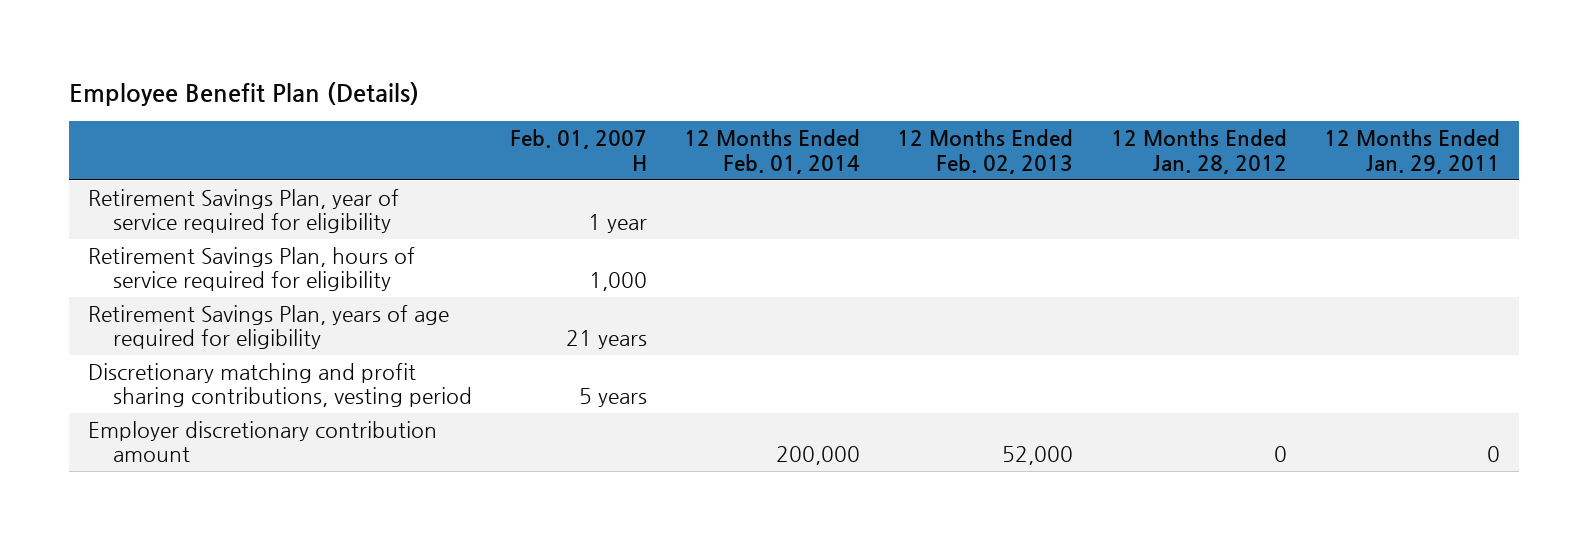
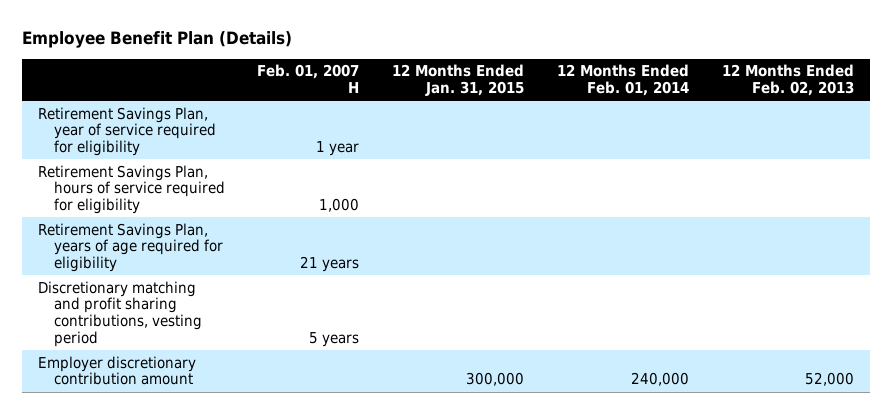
- | Feb. 01, 2007 H | 12 Months Ended Feb. 01, 2014 | 12 Months Ended Feb. 02, 2013 | 12 Months Ended Jan. 28, 2012 | 12 Months Ended Jan. 29, 2011
+ | Feb. 01, 2007 H | 12 Months Ended Jan. 31, 2015 | 12 Months Ended Feb. 01, 2014 | 12 Months Ended Feb. 02, 2013
- Employer discretionary contribution amount | | 200,000 | 52,000 | 0 | 0
+ Employer discretionary contribution amount | | 300,000 | 240,000 | 52,000

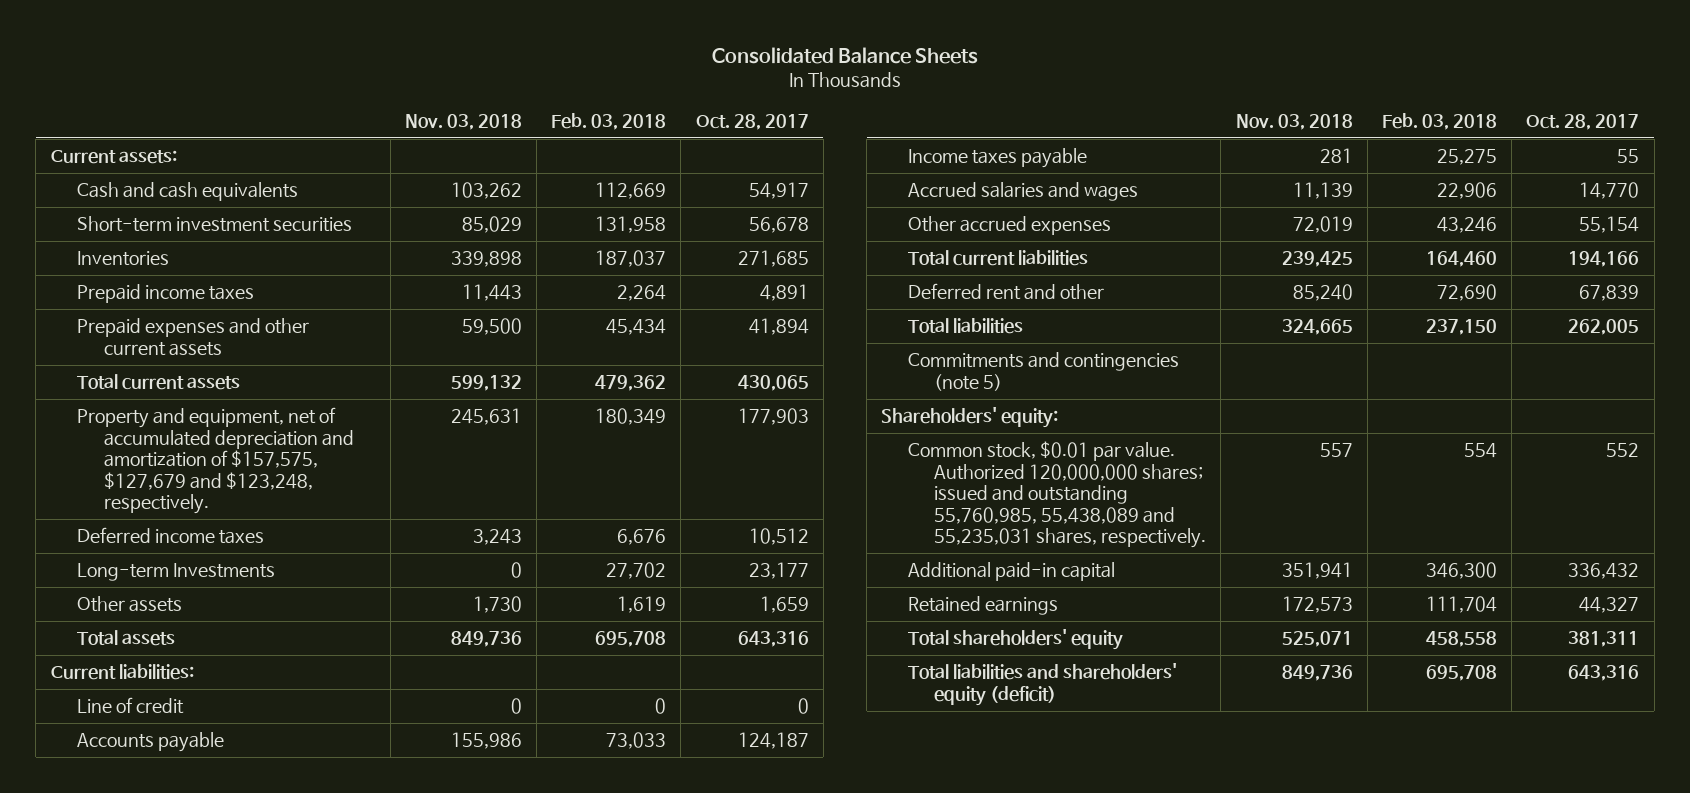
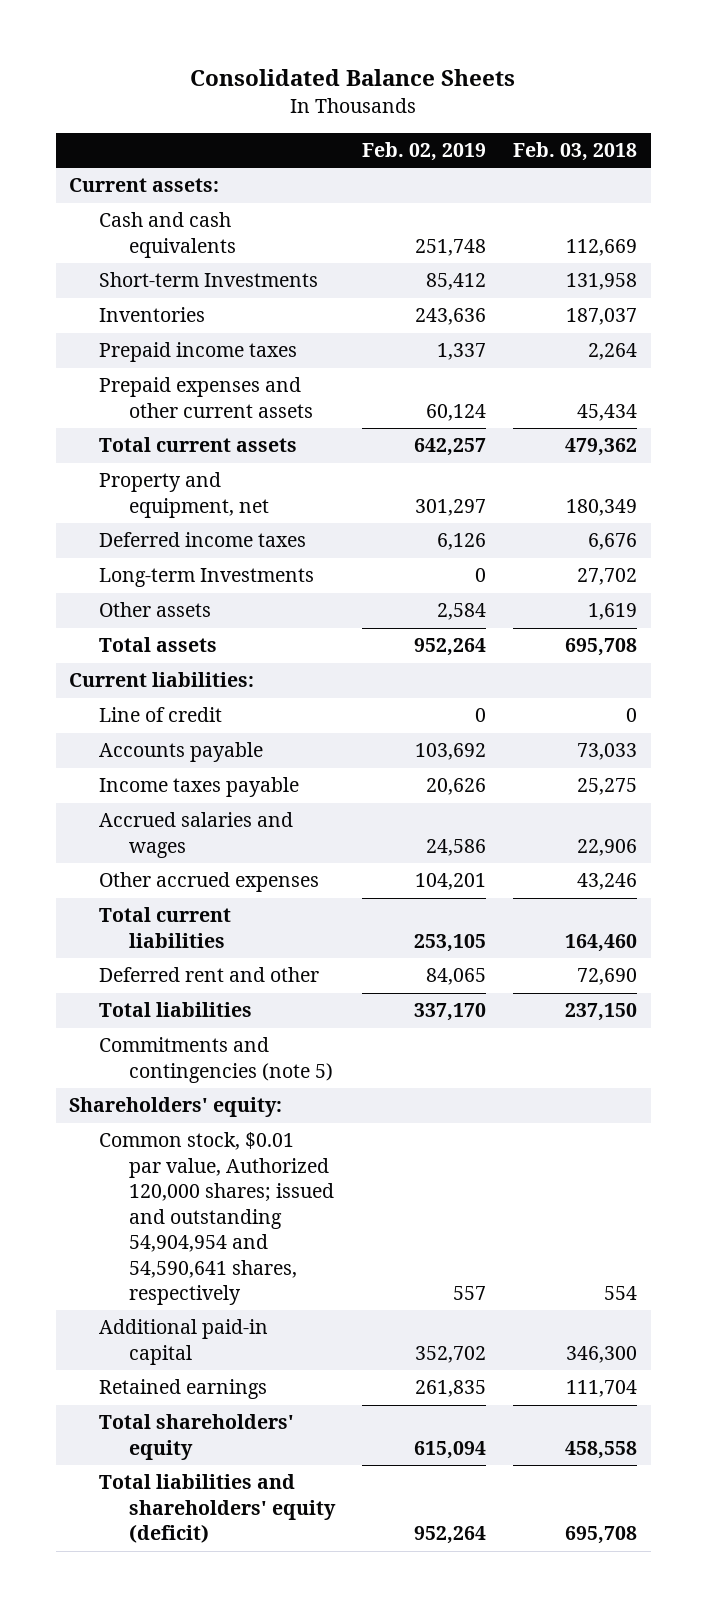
- | Nov. 03, 2018 | Feb. 03, 2018 | Oct. 28, 2017
+ | Feb. 02, 2019 | Feb. 03, 2018
- Short-term investment securities | 85,029 | 131,958 | 56,678
+ Short-term Investments | 85,412 | 131,958
- Property and equipment, net of accumulated depreciation and amortization of $157,575, $127,679 and $123,248, respectively. | 245,631 | 180,349 | 177,903
+ Property and equipment, net | 301,297 | 180,349
- Common stock, $0.01 par value. Authorized 120,000,000 shares; issued and outstanding 55,760,985, 55,438,089 and 55,235,031 shares, respectively. | 557 | 554 | 552
+ Common stock, $0.01 par value, Authorized 120,000 shares; issued and outstanding 54,904,954 and 54,590,641 shares, respectively | 557 | 554

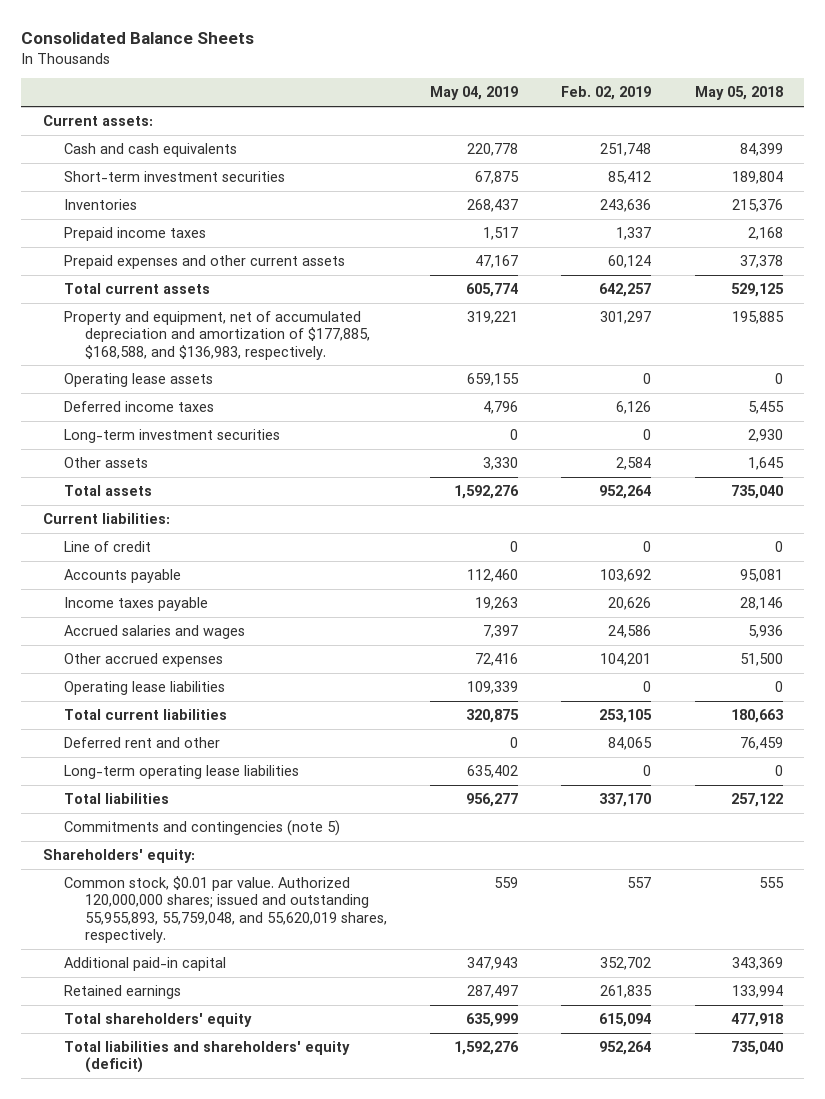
- | Feb. 02, 2019 | Feb. 03, 2018
+ | May 04, 2019 | Feb. 02, 2019 | May 05, 2018
- Short-term Investments | 85,412 | 131,958
+ Short-term investment securities | 67,875 | 85,412 | 189,804
- Property and equipment, net | 301,297 | 180,349
+ Property and equipment, net of accumulated depreciation and amortization of $177,885, $168,588, and $136,983, respectively. | 319,221 | 301,297 | 195,885
+ Operating lease assets | 659,155 | 0 | 0
- Long-term Investments | 0 | 27,702
+ Long-term investment securities | 0 | 0 | 2,930
+ Operating lease liabilities | 109,339 | 0 | 0
+ Long-term operating lease liabilities | 635,402 | 0 | 0
- Common stock, $0.01 par value, Authorized 120,000 shares; issued and outstanding 54,904,954 and 54,590,641 shares, respectively | 557 | 554
+ Common stock, $0.01 par value. Authorized 120,000,000 shares; issued and outstanding 55,955,893, 55,759,048, and 55,620,019 shares, respectively. | 559 | 557 | 555

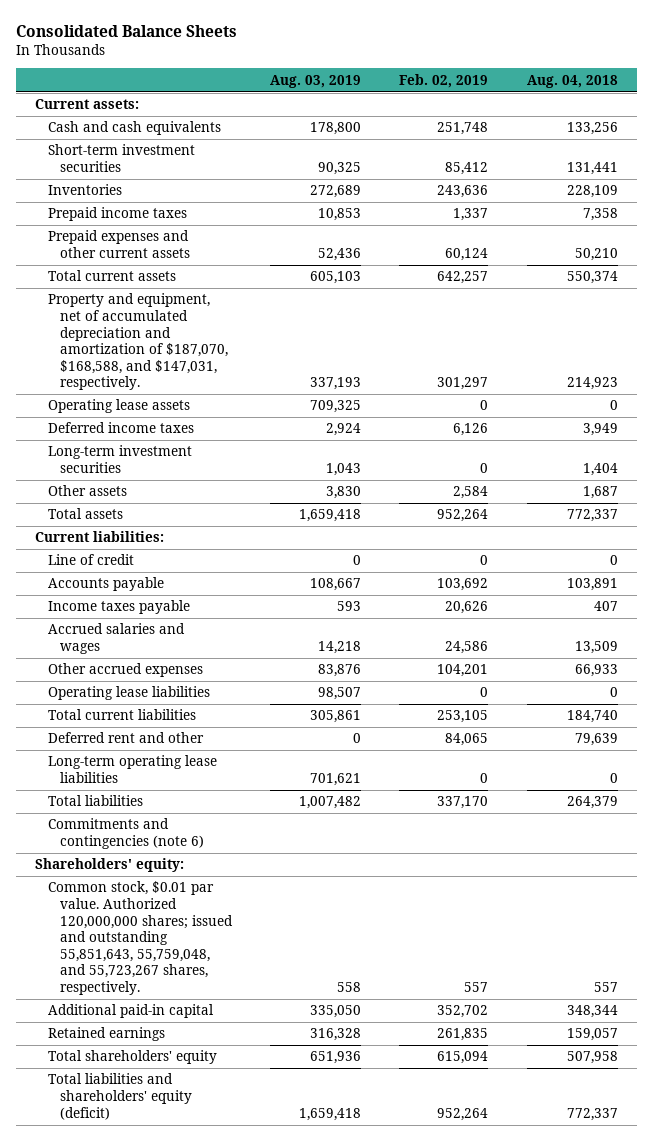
- | May 04, 2019 | Feb. 02, 2019 | May 05, 2018
+ | Aug. 03, 2019 | Feb. 02, 2019 | Aug. 04, 2018
- Property and equipment, net of accumulated depreciation and amortization of $177,885, $168,588, and $136,983, respectively. | 319,221 | 301,297 | 195,885
+ Property and equipment, net of accumulated depreciation and amortization of $187,070, $168,588, and $147,031, respectively. | 337,193 | 301,297 | 214,923
- Commitments and contingencies (note 5)
+ Commitments and contingencies (note 6)
- Common stock, $0.01 par value. Authorized 120,000,000 shares; issued and outstanding 55,955,893, 55,759,048, and 55,620,019 shares, respectively. | 559 | 557 | 555
+ Common stock, $0.01 par value. Authorized 120,000,000 shares; issued and outstanding 55,851,643, 55,759,048, and 55,723,267 shares, respectively. | 558 | 557 | 557

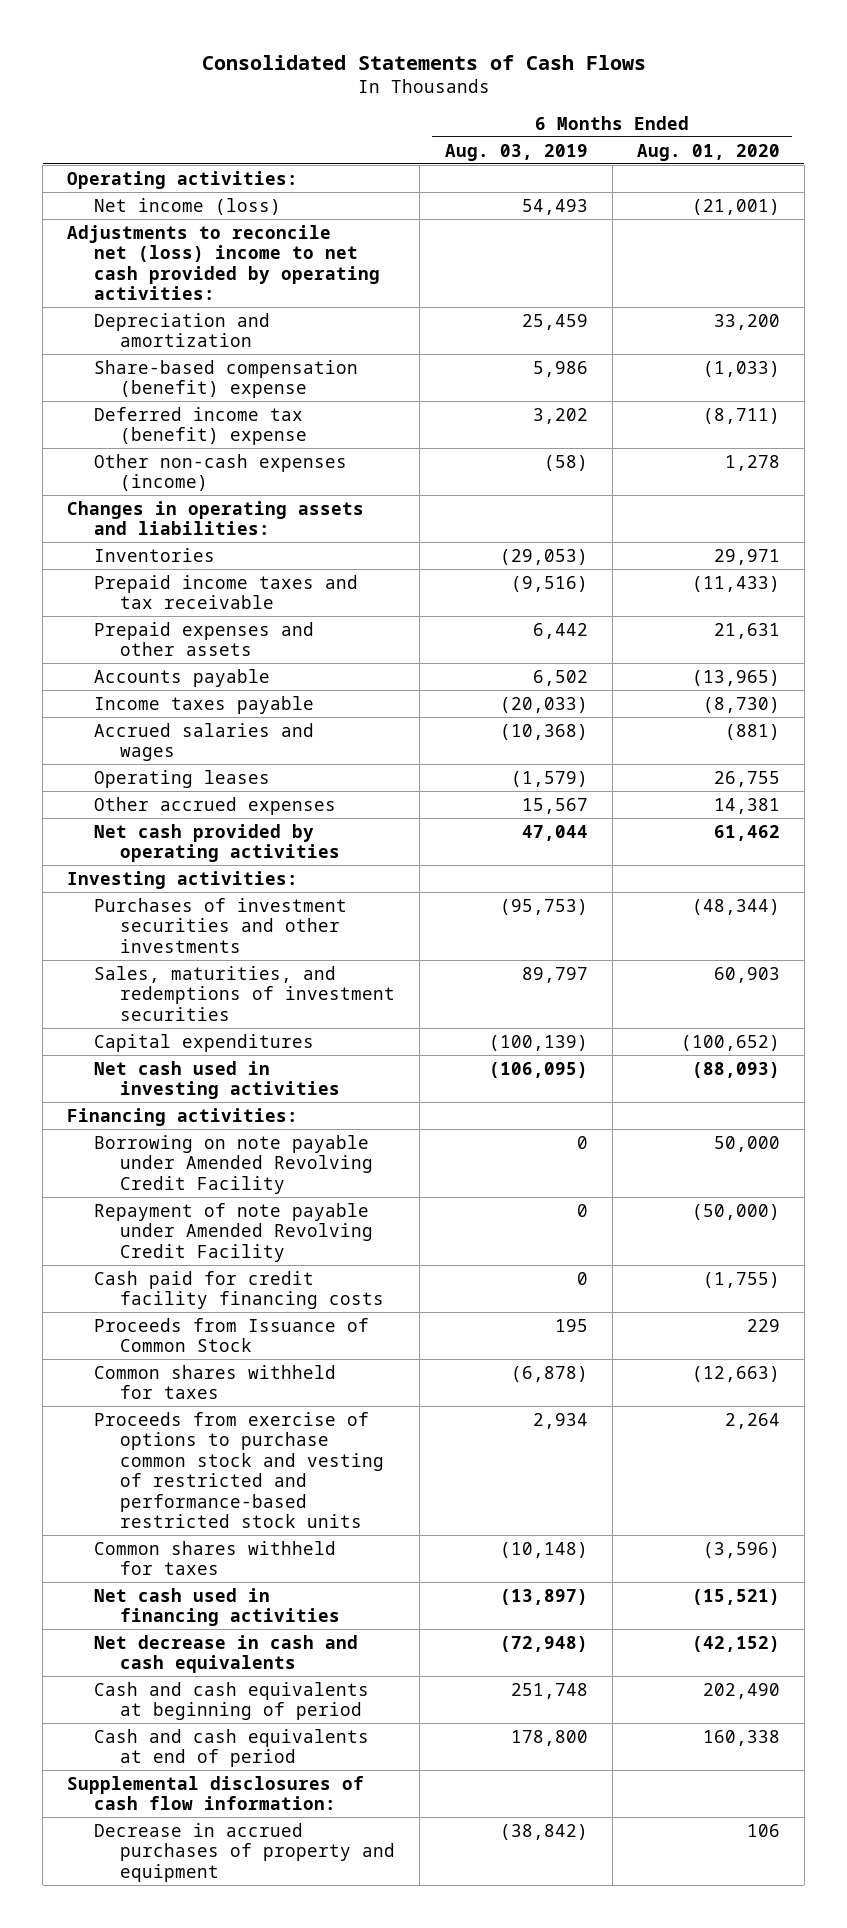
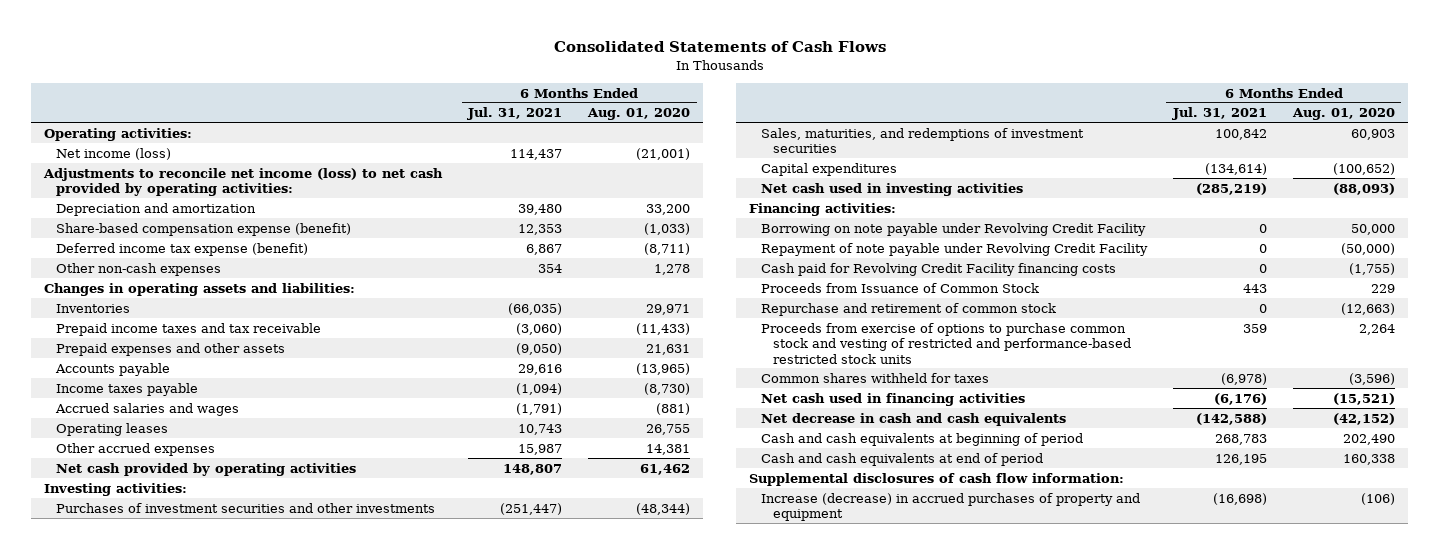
- | 6 Months Ended Aug. 03, 2019 | 6 Months Ended Aug. 01, 2020
+ | 6 Months Ended Jul. 31, 2021 | 6 Months Ended Aug. 01, 2020
- Adjustments to reconcile net (loss) income to net cash provided by operating activities:
+ Adjustments to reconcile net income (loss) to net cash provided by operating activities:
- Share-based compensation (benefit) expense | 5,986 | (1,033)
- Deferred income tax (benefit) expense | 3,202 | (8,711)
- Other non-cash expenses (income) | (58) | 1,278
+ Share-based compensation expense (benefit) | 12,353 | (1,033)
+ Deferred income tax expense (benefit) | 6,867 | (8,711)
+ Other non-cash expenses | 354 | 1,278
- Borrowing on note payable under Amended Revolving Credit Facility | 0 | 50,000
- Repayment of note payable under Amended Revolving Credit Facility | 0 | (50,000)
- Cash paid for credit facility financing costs | 0 | (1,755)
+ Borrowing on note payable under Revolving Credit Facility | 0 | 50,000
+ Repayment of note payable under Revolving Credit Facility | 0 | (50,000)
+ Cash paid for Revolving Credit Facility financing costs | 0 | (1,755)
- Common shares withheld for taxes | (6,878) | (12,663)
+ Repurchase and retirement of common stock | 0 | (12,663)
- Decrease in accrued purchases of property and equipment | (38,842) | 106
+ Increase (decrease) in accrued purchases of property and equipment | (16,698) | (106)

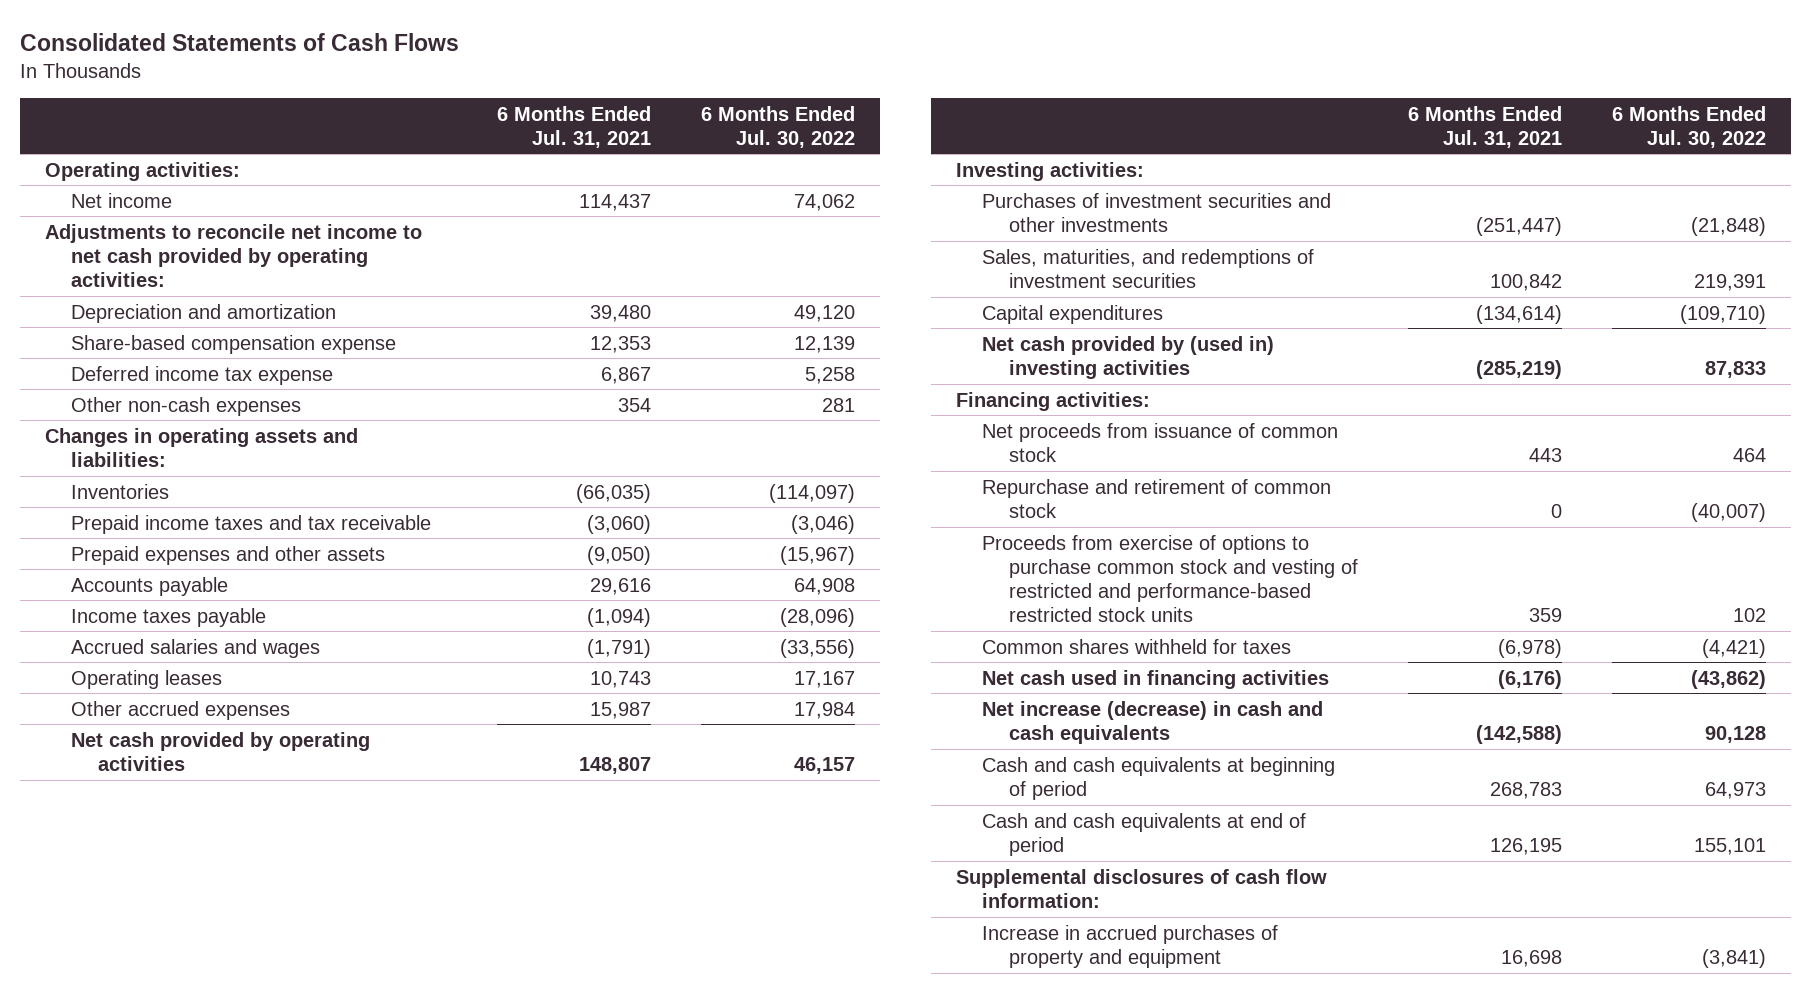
- | 6 Months Ended Jul. 31, 2021 | 6 Months Ended Aug. 01, 2020
+ | 6 Months Ended Jul. 31, 2021 | 6 Months Ended Jul. 30, 2022
- Net income (loss) | 114,437 | (21,001)
- Adjustments to reconcile net income (loss) to net cash provided by operating activities:
+ Net income | 114,437 | 74,062
+ Adjustments to reconcile net income to net cash provided by operating activities:
- Share-based compensation expense (benefit) | 12,353 | (1,033)
- Deferred income tax expense (benefit) | 6,867 | (8,711)
+ Share-based compensation expense | 12,353 | 12,139
+ Deferred income tax expense | 6,867 | 5,258
- Net cash used in investing activities | (285,219) | (88,093)
+ Net cash provided by (used in) investing activities | (285,219) | 87,833
- Borrowing on note payable under Revolving Credit Facility | 0 | 50,000
- Repayment of note payable under Revolving Credit Facility | 0 | (50,000)
- Cash paid for Revolving Credit Facility financing costs | 0 | (1,755)
- Proceeds from Issuance of Common Stock | 443 | 229
+ Net proceeds from issuance of common stock | 443 | 464
- Net decrease in cash and cash equivalents | (142,588) | (42,152)
+ Net increase (decrease) in cash and cash equivalents | (142,588) | 90,128
- Increase (decrease) in accrued purchases of property and equipment | (16,698) | (106)
+ Increase in accrued purchases of property and equipment | 16,698 | (3,841)

